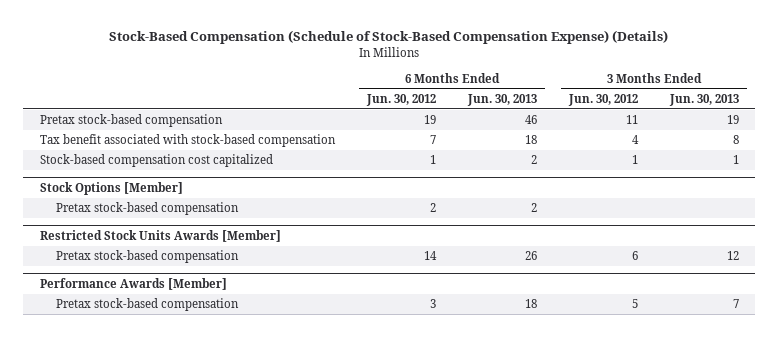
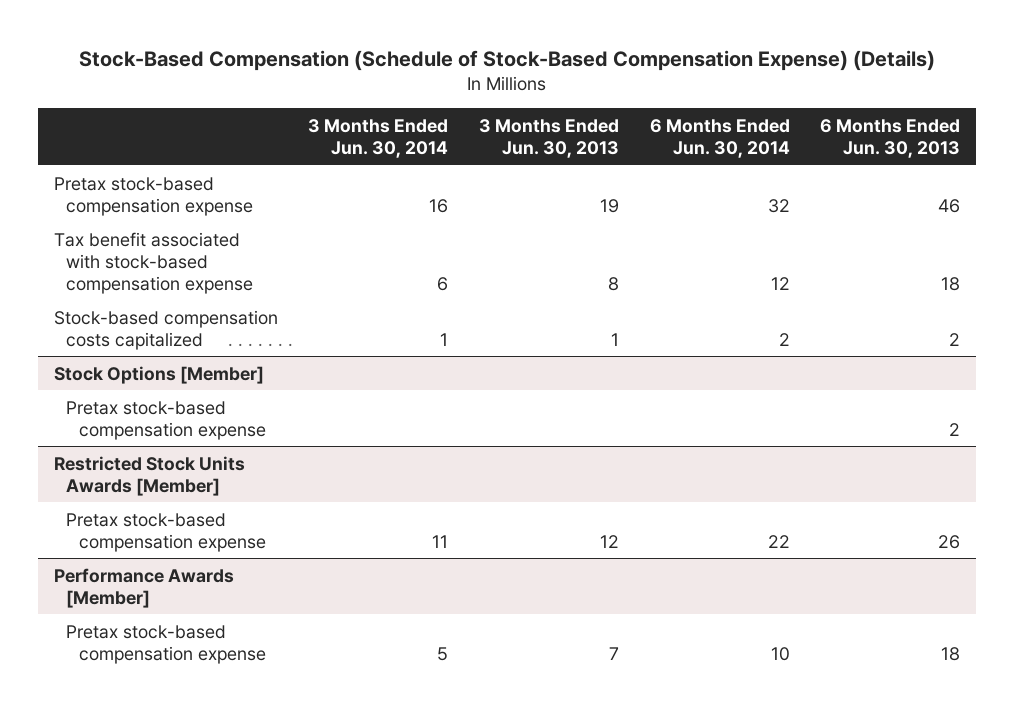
- | 6 Months Ended Jun. 30, 2012 | 6 Months Ended Jun. 30, 2013 | 3 Months Ended Jun. 30, 2012 | 3 Months Ended Jun. 30, 2013
+ | 3 Months Ended Jun. 30, 2014 | 3 Months Ended Jun. 30, 2013 | 6 Months Ended Jun. 30, 2014 | 6 Months Ended Jun. 30, 2013
- Pretax stock-based compensation | 19 | 46 | 11 | 19
- Tax benefit associated with stock-based compensation | 7 | 18 | 4 | 8
- Stock-based compensation cost capitalized | 1 | 2 | 1 | 1
+ Pretax stock-based compensation expense | 16 | 19 | 32 | 46
+ Tax benefit associated with stock-based compensation expense | 6 | 8 | 12 | 18
+ Stock-based compensation costs capitalized | 1 | 1 | 2 | 2
@ Stock Options [Member]
- Pretax stock-based compensation | 2 | 2 | |
+ Pretax stock-based compensation expense | | | | 2
@ Restricted Stock Units Awards [Member]
- Pretax stock-based compensation | 14 | 26 | 6 | 12
+ Pretax stock-based compensation expense | 11 | 12 | 22 | 26
@ Performance Awards [Member]
- Pretax stock-based compensation | 3 | 18 | 5 | 7
+ Pretax stock-based compensation expense | 5 | 7 | 10 | 18

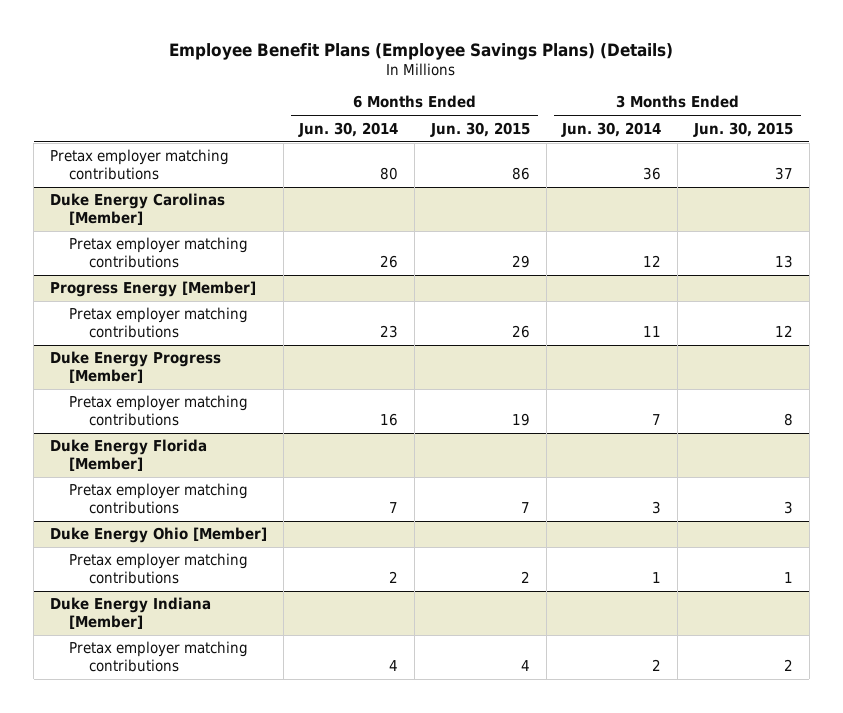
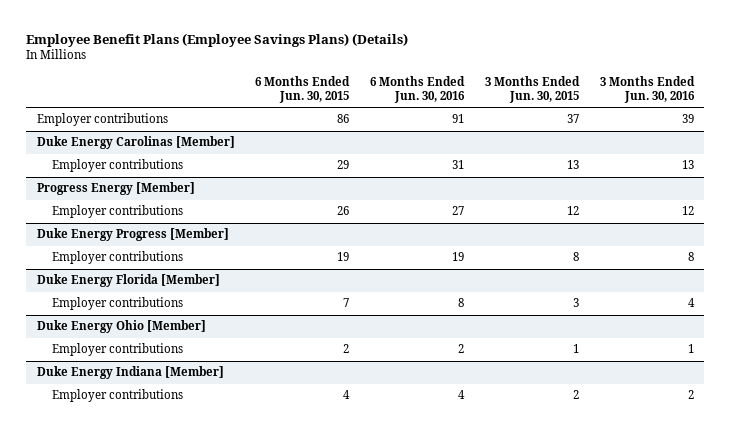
- | 6 Months Ended Jun. 30, 2014 | 6 Months Ended Jun. 30, 2015 | 3 Months Ended Jun. 30, 2014 | 3 Months Ended Jun. 30, 2015
+ | 6 Months Ended Jun. 30, 2015 | 6 Months Ended Jun. 30, 2016 | 3 Months Ended Jun. 30, 2015 | 3 Months Ended Jun. 30, 2016
- Pretax employer matching contributions | 80 | 86 | 36 | 37
+ Employer contributions | 86 | 91 | 37 | 39
@ Duke Energy Carolinas [Member]
- Pretax employer matching contributions | 26 | 29 | 12 | 13
+ Employer contributions | 29 | 31 | 13 | 13
@ Progress Energy [Member]
- Pretax employer matching contributions | 23 | 26 | 11 | 12
+ Employer contributions | 26 | 27 | 12 | 12
@ Duke Energy Progress [Member]
- Pretax employer matching contributions | 16 | 19 | 7 | 8
+ Employer contributions | 19 | 19 | 8 | 8
@ Duke Energy Florida [Member]
- Pretax employer matching contributions | 7 | 7 | 3 | 3
+ Employer contributions | 7 | 8 | 3 | 4
@ Duke Energy Ohio [Member]
- Pretax employer matching contributions | 2 | 2 | 1 | 1
+ Employer contributions | 2 | 2 | 1 | 1
@ Duke Energy Indiana [Member]
- Pretax employer matching contributions | 4 | 4 | 2 | 2
+ Employer contributions | 4 | 4 | 2 | 2

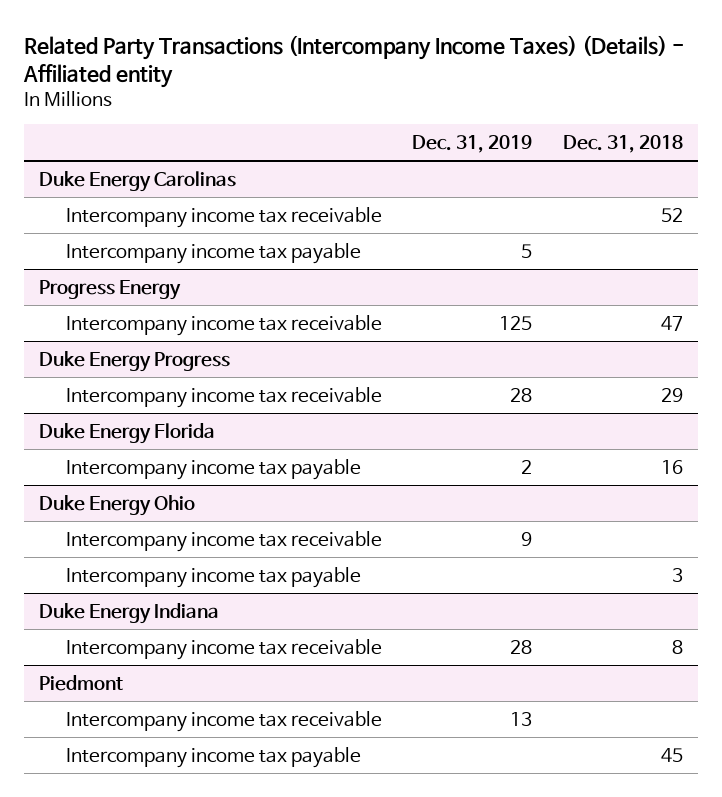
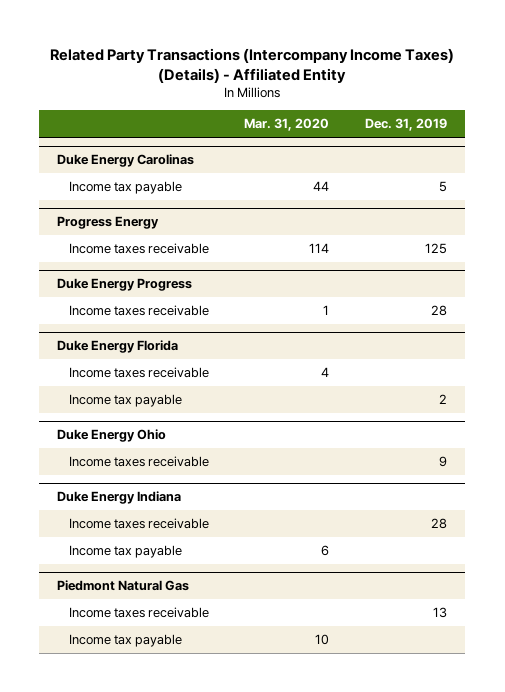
- Related Party Transactions (Intercompany Income Taxes) (Details) - Affiliated entity
+ Related Party Transactions (Intercompany Income Taxes) (Details) - Affiliated Entity
- | Dec. 31, 2019 | Dec. 31, 2018
+ | Mar. 31, 2020 | Dec. 31, 2019
@ Duke Energy Carolinas
- Intercompany income tax receivable | | 52
- Intercompany income tax payable | 5 |
+ Income tax payable | 44 | 5
@ Progress Energy
- Intercompany income tax receivable | 125 | 47
+ Income taxes receivable | 114 | 125
@ Duke Energy Progress
- Intercompany income tax receivable | 28 | 29
+ Income taxes receivable | 1 | 28
@ Duke Energy Florida
- Intercompany income tax payable | 2 | 16
+ Income taxes receivable | 4 |
+ Income tax payable | | 2
@ Duke Energy Ohio
- Intercompany income tax receivable | 9 |
- Intercompany income tax payable | | 3
+ Income taxes receivable | | 9
@ Duke Energy Indiana
- Intercompany income tax receivable | 28 | 8
- Piedmont
- Intercompany income tax receivable | 13 |
- Intercompany income tax payable | | 45
@ Duke Energy Indiana
+ Income taxes receivable | | 28
+ Income tax payable | 6 |
+ Piedmont Natural Gas
+ Income taxes receivable | | 13
+ Income tax payable | 10 |

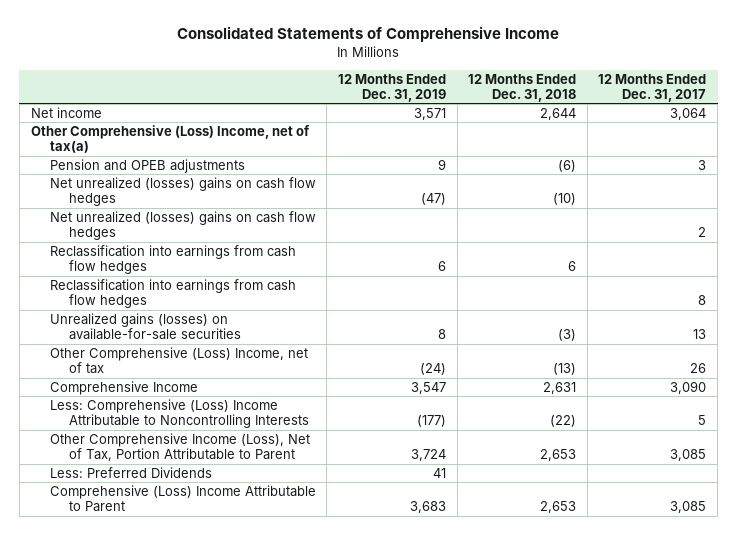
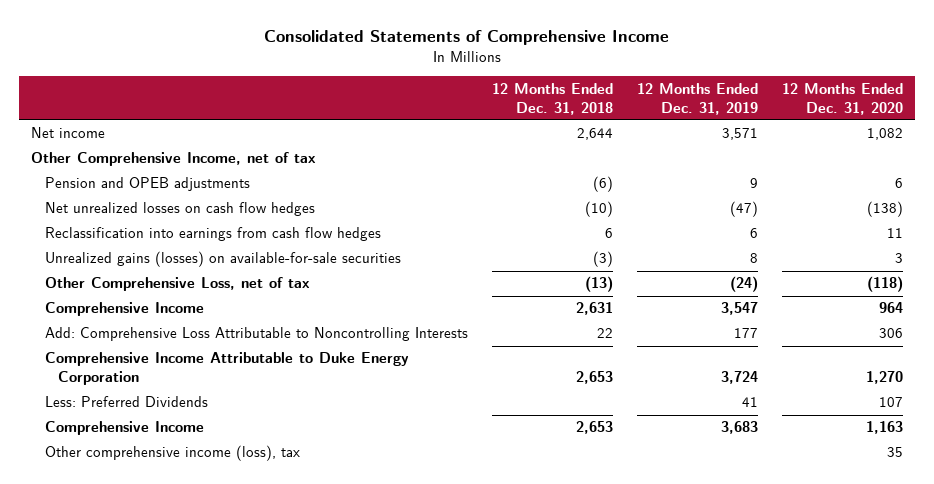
- | 12 Months Ended Dec. 31, 2019 | 12 Months Ended Dec. 31, 2018 | 12 Months Ended Dec. 31, 2017
+ | 12 Months Ended Dec. 31, 2018 | 12 Months Ended Dec. 31, 2019 | 12 Months Ended Dec. 31, 2020
- Other Comprehensive (Loss) Income, net of tax(a)
+ Other Comprehensive Income, net of tax
- Net unrealized (losses) gains on cash flow hedges | (47) | (10) |
- Net unrealized (losses) gains on cash flow hedges | | | 2
+ Net unrealized losses on cash flow hedges | (10) | (47) | (138)
- Reclassification into earnings from cash flow hedges | | | 8
- Other Comprehensive (Loss) Income, net of tax | (24) | (13) | 26
+ Other Comprehensive Loss, net of tax | (13) | (24) | (118)
- Less: Comprehensive (Loss) Income Attributable to Noncontrolling Interests | (177) | (22) | 5
- Other Comprehensive Income (Loss), Net of Tax, Portion Attributable to Parent | 3,724 | 2,653 | 3,085
+ Add: Comprehensive Loss Attributable to Noncontrolling Interests | 22 | 177 | 306
+ Comprehensive Income Attributable to Duke Energy Corporation | 2,653 | 3,724 | 1,270
- Comprehensive (Loss) Income Attributable to Parent | 3,683 | 2,653 | 3,085
+ Comprehensive Income | 2,653 | 3,683 | 1,163
+ Other comprehensive income (loss), tax | | | 35

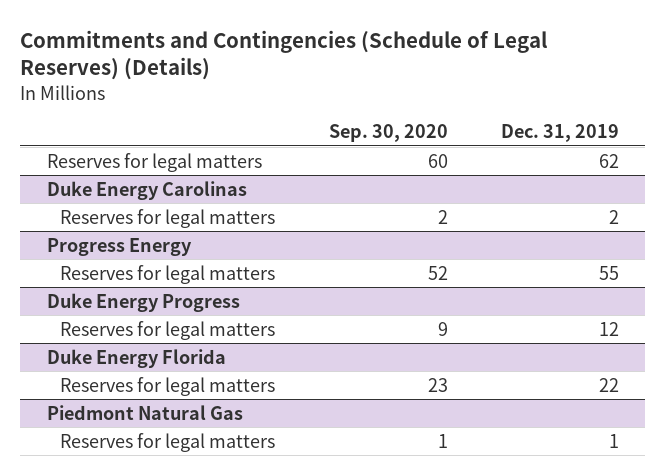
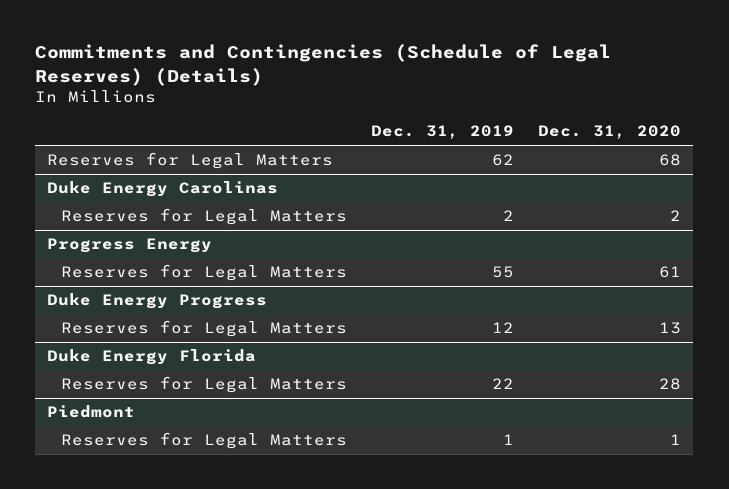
- | Sep. 30, 2020 | Dec. 31, 2019
+ | Dec. 31, 2019 | Dec. 31, 2020
- Reserves for legal matters | 60 | 62
+ Reserves for Legal Matters | 62 | 68
@ Duke Energy Carolinas
- Reserves for legal matters | 2 | 2
+ Reserves for Legal Matters | 2 | 2
@ Progress Energy
- Reserves for legal matters | 52 | 55
+ Reserves for Legal Matters | 55 | 61
@ Duke Energy Progress
- Reserves for legal matters | 9 | 12
+ Reserves for Legal Matters | 12 | 13
@ Duke Energy Florida
- Reserves for legal matters | 23 | 22
- Piedmont Natural Gas
- Reserves for legal matters | 1 | 1
@ Duke Energy Florida
+ Reserves for Legal Matters | 22 | 28
+ Piedmont
+ Reserves for Legal Matters | 1 | 1

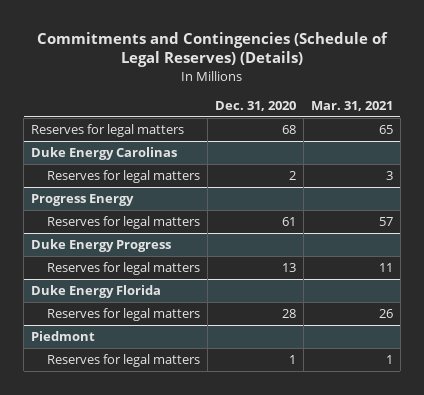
- | Dec. 31, 2019 | Dec. 31, 2020
+ | Dec. 31, 2020 | Mar. 31, 2021
- Reserves for Legal Matters | 62 | 68
+ Reserves for legal matters | 68 | 65
@ Duke Energy Carolinas
- Reserves for Legal Matters | 2 | 2
+ Reserves for legal matters | 2 | 3
@ Progress Energy
- Reserves for Legal Matters | 55 | 61
+ Reserves for legal matters | 61 | 57
@ Duke Energy Progress
- Reserves for Legal Matters | 12 | 13
+ Reserves for legal matters | 13 | 11
@ Duke Energy Florida
- Reserves for Legal Matters | 22 | 28
+ Reserves for legal matters | 28 | 26
@ Piedmont
- Reserves for Legal Matters | 1 | 1
+ Reserves for legal matters | 1 | 1

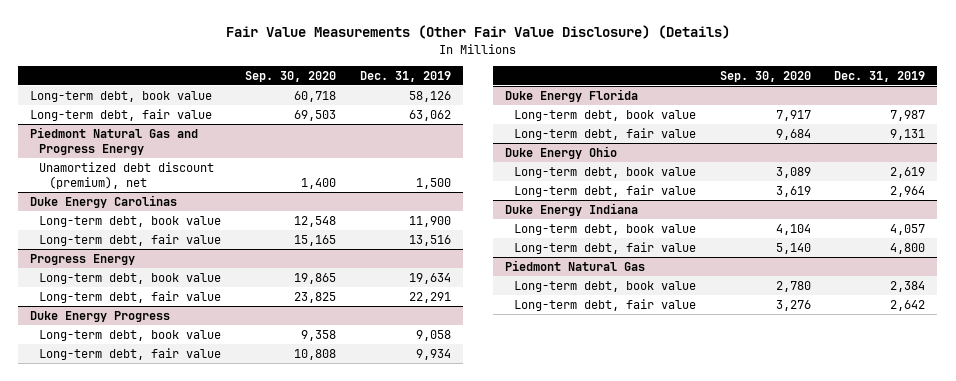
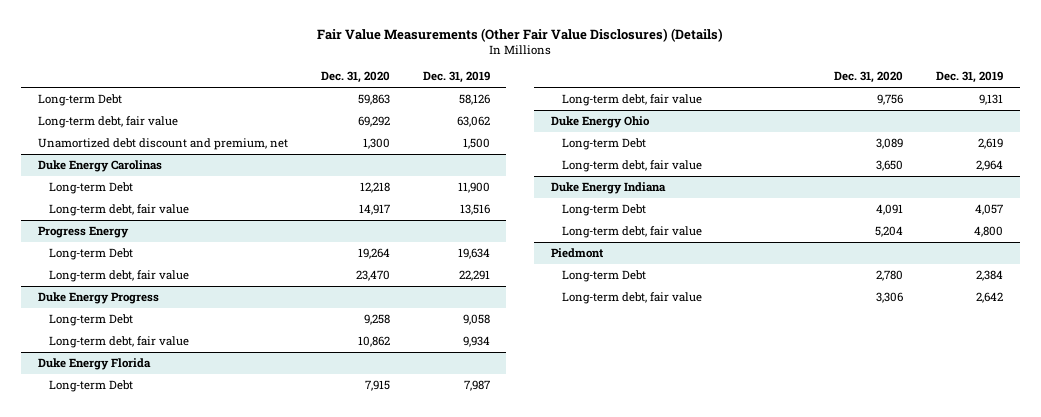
- Fair Value Measurements (Other Fair Value Disclosure) (Details)
+ Fair Value Measurements (Other Fair Value Disclosures) (Details)
- | Sep. 30, 2020 | Dec. 31, 2019
+ | Dec. 31, 2020 | Dec. 31, 2019
- Long-term debt, book value | 60,718 | 58,126
+ Long-term Debt | 59,863 | 58,126
- Piedmont Natural Gas and Progress Energy
- Unamortized debt discount (premium), net | 1,400 | 1,500
+ Unamortized debt discount and premium, net | 1,300 | 1,500
@ Duke Energy Carolinas
- Long-term debt, book value | 12,548 | 11,900
+ Long-term Debt | 12,218 | 11,900
@ Progress Energy
- Long-term debt, book value | 19,865 | 19,634
+ Long-term Debt | 19,264 | 19,634
@ Duke Energy Progress
- Long-term debt, book value | 9,358 | 9,058
+ Long-term Debt | 9,258 | 9,058
@ Duke Energy Florida
- Long-term debt, book value | 7,917 | 7,987
+ Long-term Debt | 7,915 | 7,987
@ Duke Energy Ohio
- Long-term debt, book value | 3,089 | 2,619
+ Long-term Debt | 3,089 | 2,619
@ Duke Energy Indiana
- Long-term debt, book value | 4,104 | 4,057
+ Long-term Debt | 4,091 | 4,057
- Piedmont Natural Gas
- Long-term debt, book value | 2,780 | 2,384
+ Piedmont
+ Long-term Debt | 2,780 | 2,384

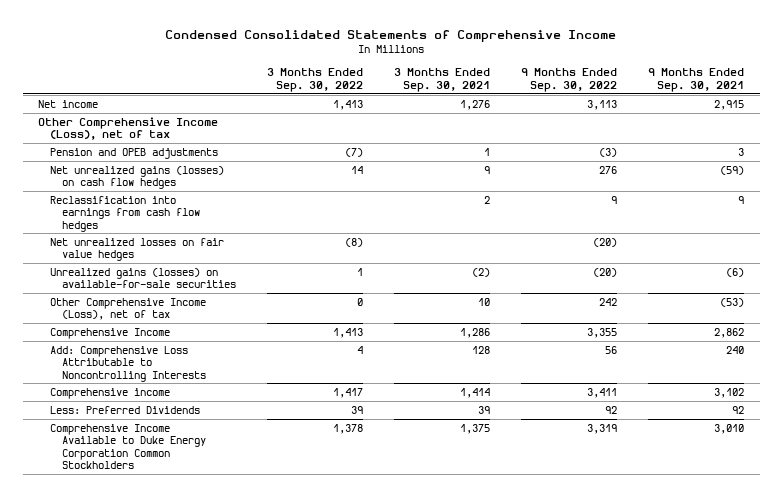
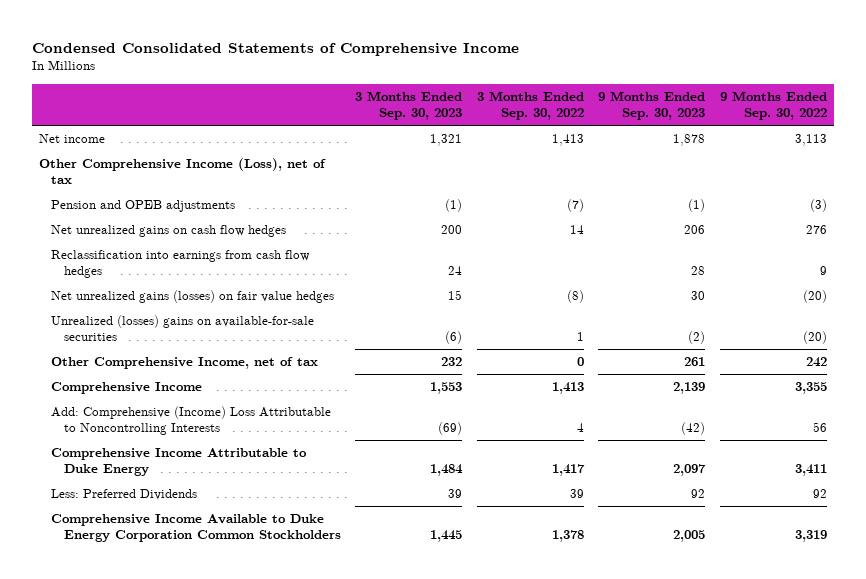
- | 3 Months Ended Sep. 30, 2022 | 3 Months Ended Sep. 30, 2021 | 9 Months Ended Sep. 30, 2022 | 9 Months Ended Sep. 30, 2021
+ | 3 Months Ended Sep. 30, 2023 | 3 Months Ended Sep. 30, 2022 | 9 Months Ended Sep. 30, 2023 | 9 Months Ended Sep. 30, 2022
- Net unrealized gains (losses) on cash flow hedges | 14 | 9 | 276 | (59)
+ Net unrealized gains on cash flow hedges | 200 | 14 | 206 | 276
- Net unrealized losses on fair value hedges | (8) | | (20) |
- Unrealized gains (losses) on available-for-sale securities | 1 | (2) | (20) | (6)
- Other Comprehensive Income (Loss), net of tax | 0 | 10 | 242 | (53)
+ Net unrealized gains (losses) on fair value hedges | 15 | (8) | 30 | (20)
+ Unrealized (losses) gains on available-for-sale securities | (6) | 1 | (2) | (20)
+ Other Comprehensive Income, net of tax | 232 | 0 | 261 | 242
- Add: Comprehensive Loss Attributable to Noncontrolling Interests | 4 | 128 | 56 | 240
- Comprehensive income | 1,417 | 1,414 | 3,411 | 3,102
+ Add: Comprehensive (Income) Loss Attributable to Noncontrolling Interests | (69) | 4 | (42) | 56
+ Comprehensive Income Attributable to Duke Energy | 1,484 | 1,417 | 2,097 | 3,411

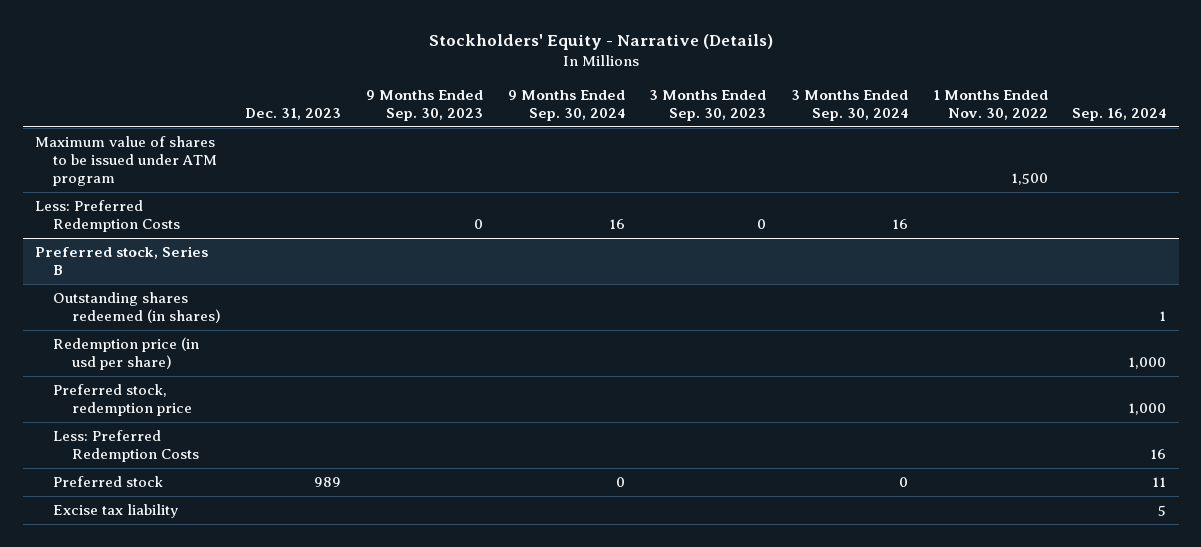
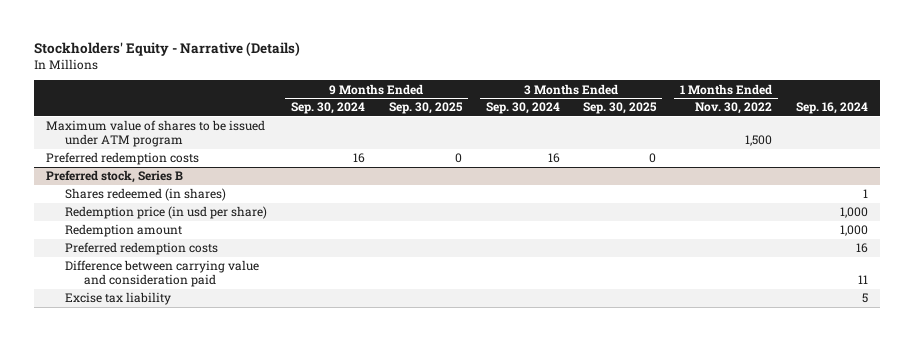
- | Dec. 31, 2023 | 9 Months Ended Sep. 30, 2023 | 9 Months Ended Sep. 30, 2024 | 3 Months Ended Sep. 30, 2023 | 3 Months Ended Sep. 30, 2024 | 1 Months Ended Nov. 30, 2022 | Sep. 16, 2024
+ | 9 Months Ended Sep. 30, 2024 | 9 Months Ended Sep. 30, 2025 | 3 Months Ended Sep. 30, 2024 | 3 Months Ended Sep. 30, 2025 | 1 Months Ended Nov. 30, 2022 | Sep. 16, 2024
- Less: Preferred Redemption Costs | | 0 | 16 | 0 | 16 | |
+ Preferred redemption costs | 16 | 0 | 16 | 0 | |
@ Preferred stock, Series B
- Outstanding shares redeemed (in shares) | | | | | | | 1
+ Shares redeemed (in shares) | | | | | | 1
- Preferred stock, redemption price | | | | | | | 1,000
- Less: Preferred Redemption Costs | | | | | | | 16
- Preferred stock | 989 | | 0 | | 0 | | 11
+ Redemption amount | | | | | | 1,000
+ Preferred redemption costs | | | | | | 16
+ Difference between carrying value and consideration paid | | | | | | 11

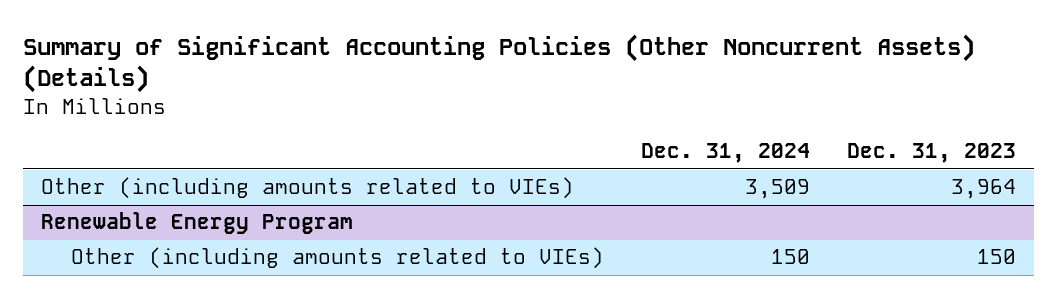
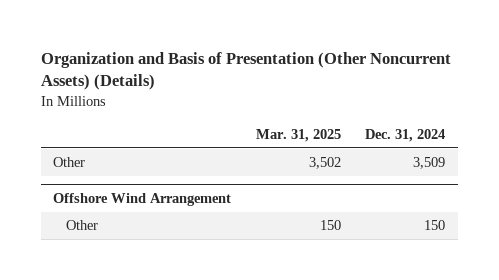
- Summary of Significant Accounting Policies (Other Noncurrent Assets) (Details)
+ Organization and Basis of Presentation (Other Noncurrent Assets) (Details)
- | Dec. 31, 2024 | Dec. 31, 2023
+ | Mar. 31, 2025 | Dec. 31, 2024
- Other (including amounts related to VIEs) | 3,509 | 3,964
- Renewable Energy Program
- Other (including amounts related to VIEs) | 150 | 150
+ Other | 3,502 | 3,509
+ Offshore Wind Arrangement
+ Other | 150 | 150

